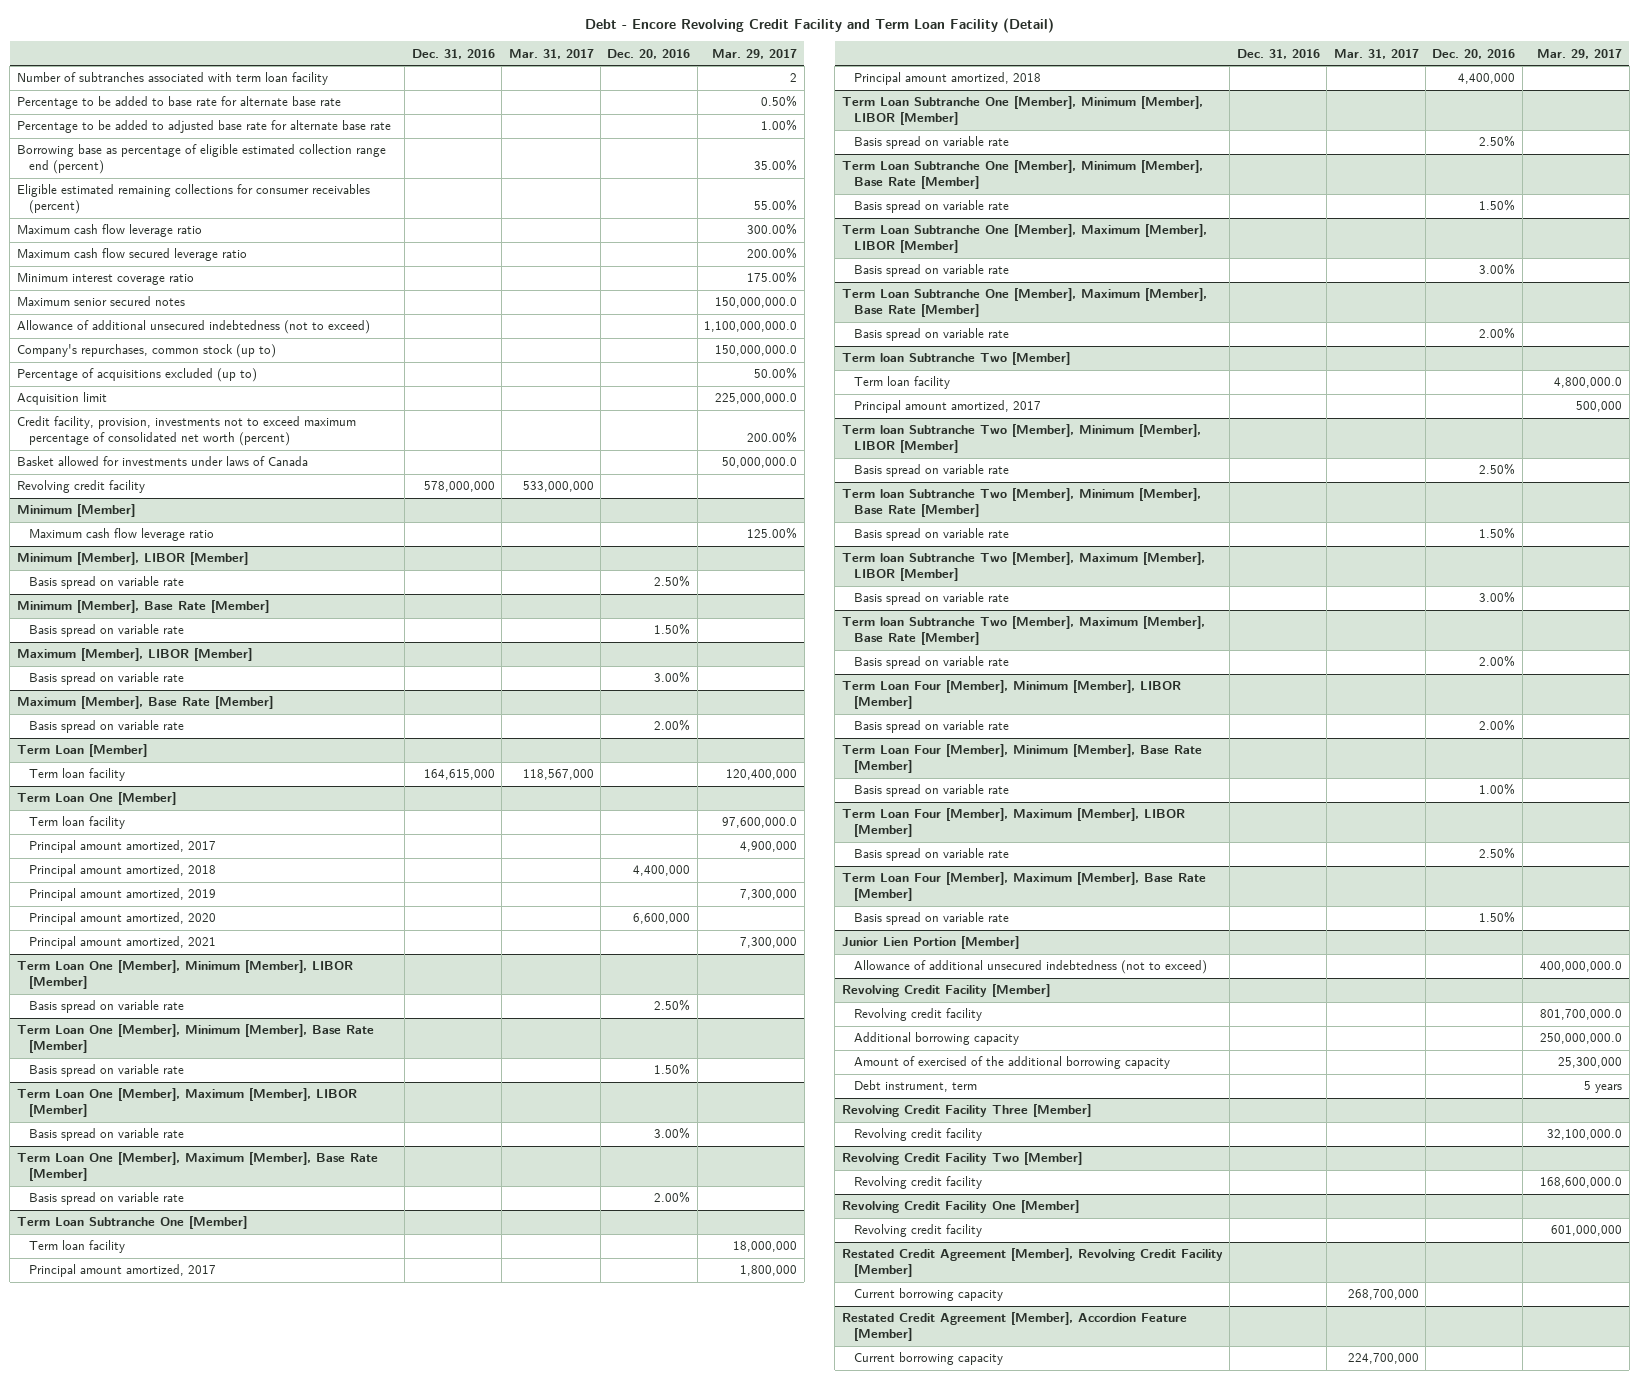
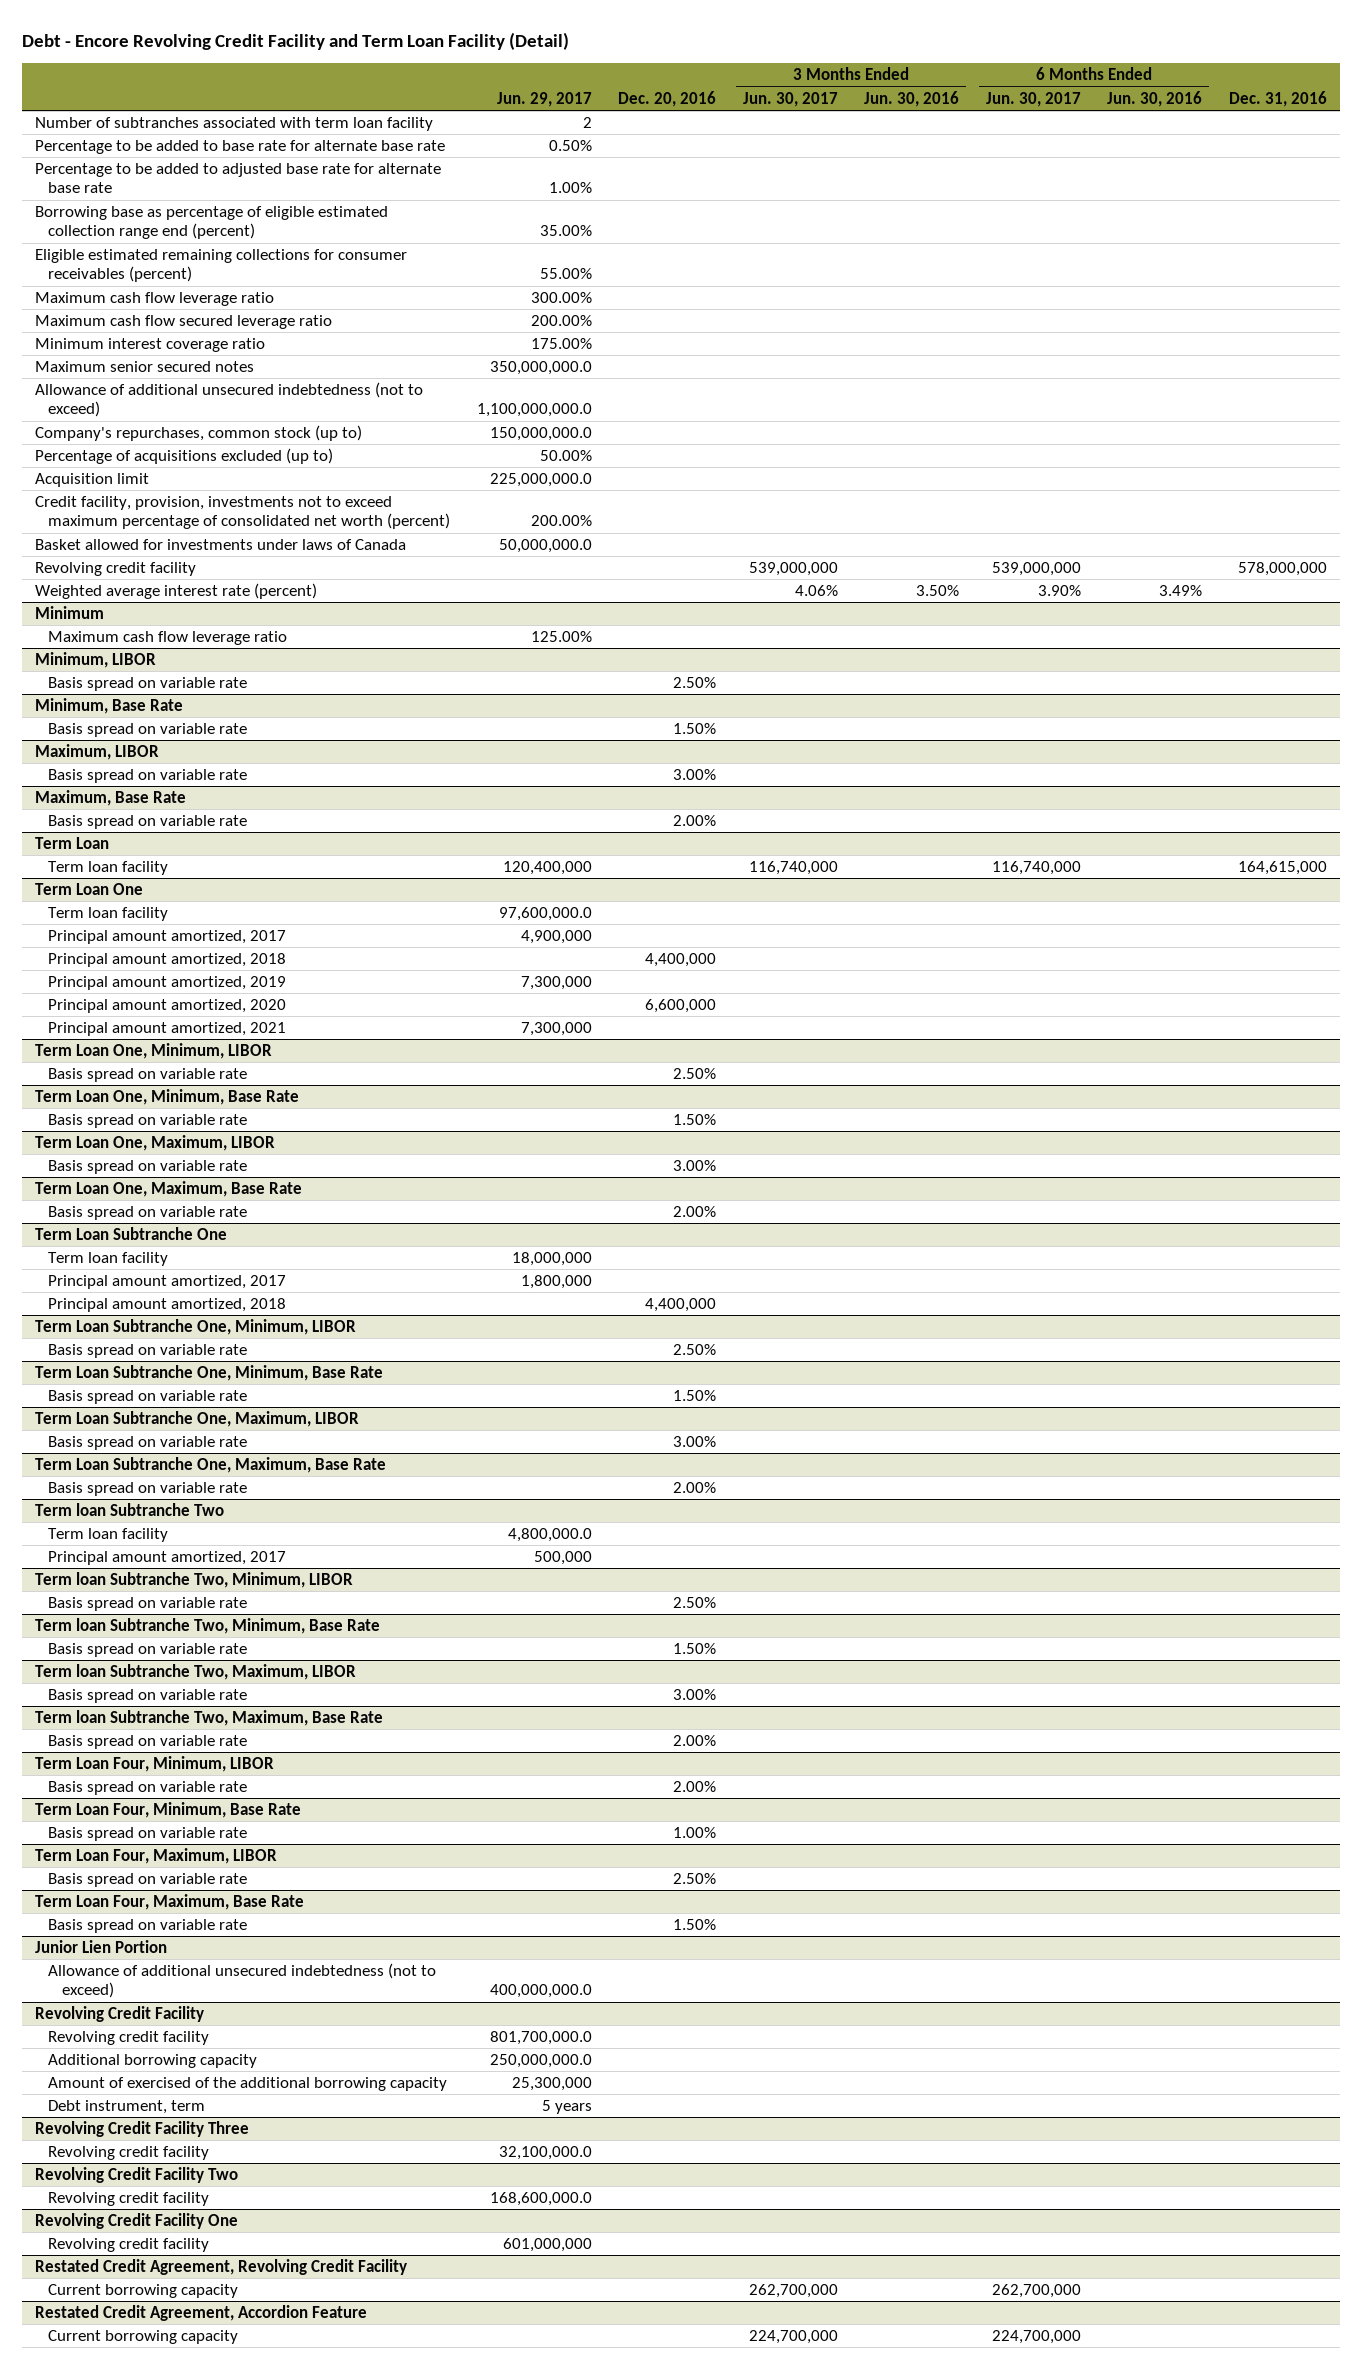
- | Dec. 31, 2016 | Mar. 31, 2017 | Dec. 20, 2016 | Mar. 29, 2017
+ | Jun. 29, 2017 | Dec. 20, 2016 | 3 Months Ended Jun. 30, 2017 | 3 Months Ended Jun. 30, 2016 | 6 Months Ended Jun. 30, 2017 | 6 Months Ended Jun. 30, 2016 | Dec. 31, 2016
- Minimum [Member]
+ Weighted average interest rate (percent) | | | 4.06% | 3.50% | 3.90% | 3.49% |
+ Minimum
- Minimum [Member], LIBOR [Member]
+ Minimum, LIBOR
- Minimum [Member], Base Rate [Member]
+ Minimum, Base Rate
- Maximum [Member], LIBOR [Member]
+ Maximum, LIBOR
- Maximum [Member], Base Rate [Member]
+ Maximum, Base Rate
- Term Loan [Member]
+ Term Loan
- Term Loan One [Member]
+ Term Loan One
- Term Loan One [Member], Minimum [Member], LIBOR [Member]
+ Term Loan One, Minimum, LIBOR
- Term Loan One [Member], Minimum [Member], Base Rate [Member]
+ Term Loan One, Minimum, Base Rate
- Term Loan One [Member], Maximum [Member], LIBOR [Member]
+ Term Loan One, Maximum, LIBOR
- Term Loan One [Member], Maximum [Member], Base Rate [Member]
+ Term Loan One, Maximum, Base Rate
- Term Loan Subtranche One [Member]
+ Term Loan Subtranche One
- Term Loan Subtranche One [Member], Minimum [Member], LIBOR [Member]
+ Term Loan Subtranche One, Minimum, LIBOR
- Term Loan Subtranche One [Member], Minimum [Member], Base Rate [Member]
+ Term Loan Subtranche One, Minimum, Base Rate
- Term Loan Subtranche One [Member], Maximum [Member], LIBOR [Member]
+ Term Loan Subtranche One, Maximum, LIBOR
- Term Loan Subtranche One [Member], Maximum [Member], Base Rate [Member]
+ Term Loan Subtranche One, Maximum, Base Rate
- Term loan Subtranche Two [Member]
+ Term loan Subtranche Two
- Term loan Subtranche Two [Member], Minimum [Member], LIBOR [Member]
+ Term loan Subtranche Two, Minimum, LIBOR
- Term loan Subtranche Two [Member], Minimum [Member], Base Rate [Member]
+ Term loan Subtranche Two, Minimum, Base Rate
- Term loan Subtranche Two [Member], Maximum [Member], LIBOR [Member]
+ Term loan Subtranche Two, Maximum, LIBOR
- Term loan Subtranche Two [Member], Maximum [Member], Base Rate [Member]
+ Term loan Subtranche Two, Maximum, Base Rate
- Term Loan Four [Member], Minimum [Member], LIBOR [Member]
+ Term Loan Four, Minimum, LIBOR
- Term Loan Four [Member], Minimum [Member], Base Rate [Member]
+ Term Loan Four, Minimum, Base Rate
- Term Loan Four [Member], Maximum [Member], LIBOR [Member]
+ Term Loan Four, Maximum, LIBOR
- Term Loan Four [Member], Maximum [Member], Base Rate [Member]
+ Term Loan Four, Maximum, Base Rate
- Junior Lien Portion [Member]
+ Junior Lien Portion
- Revolving Credit Facility [Member]
+ Revolving Credit Facility
- Revolving Credit Facility Three [Member]
+ Revolving Credit Facility Three
- Revolving Credit Facility Two [Member]
+ Revolving Credit Facility Two
- Revolving Credit Facility One [Member]
+ Revolving Credit Facility One
- Restated Credit Agreement [Member], Revolving Credit Facility [Member]
+ Restated Credit Agreement, Revolving Credit Facility
- Restated Credit Agreement [Member], Accordion Feature [Member]
+ Restated Credit Agreement, Accordion Feature

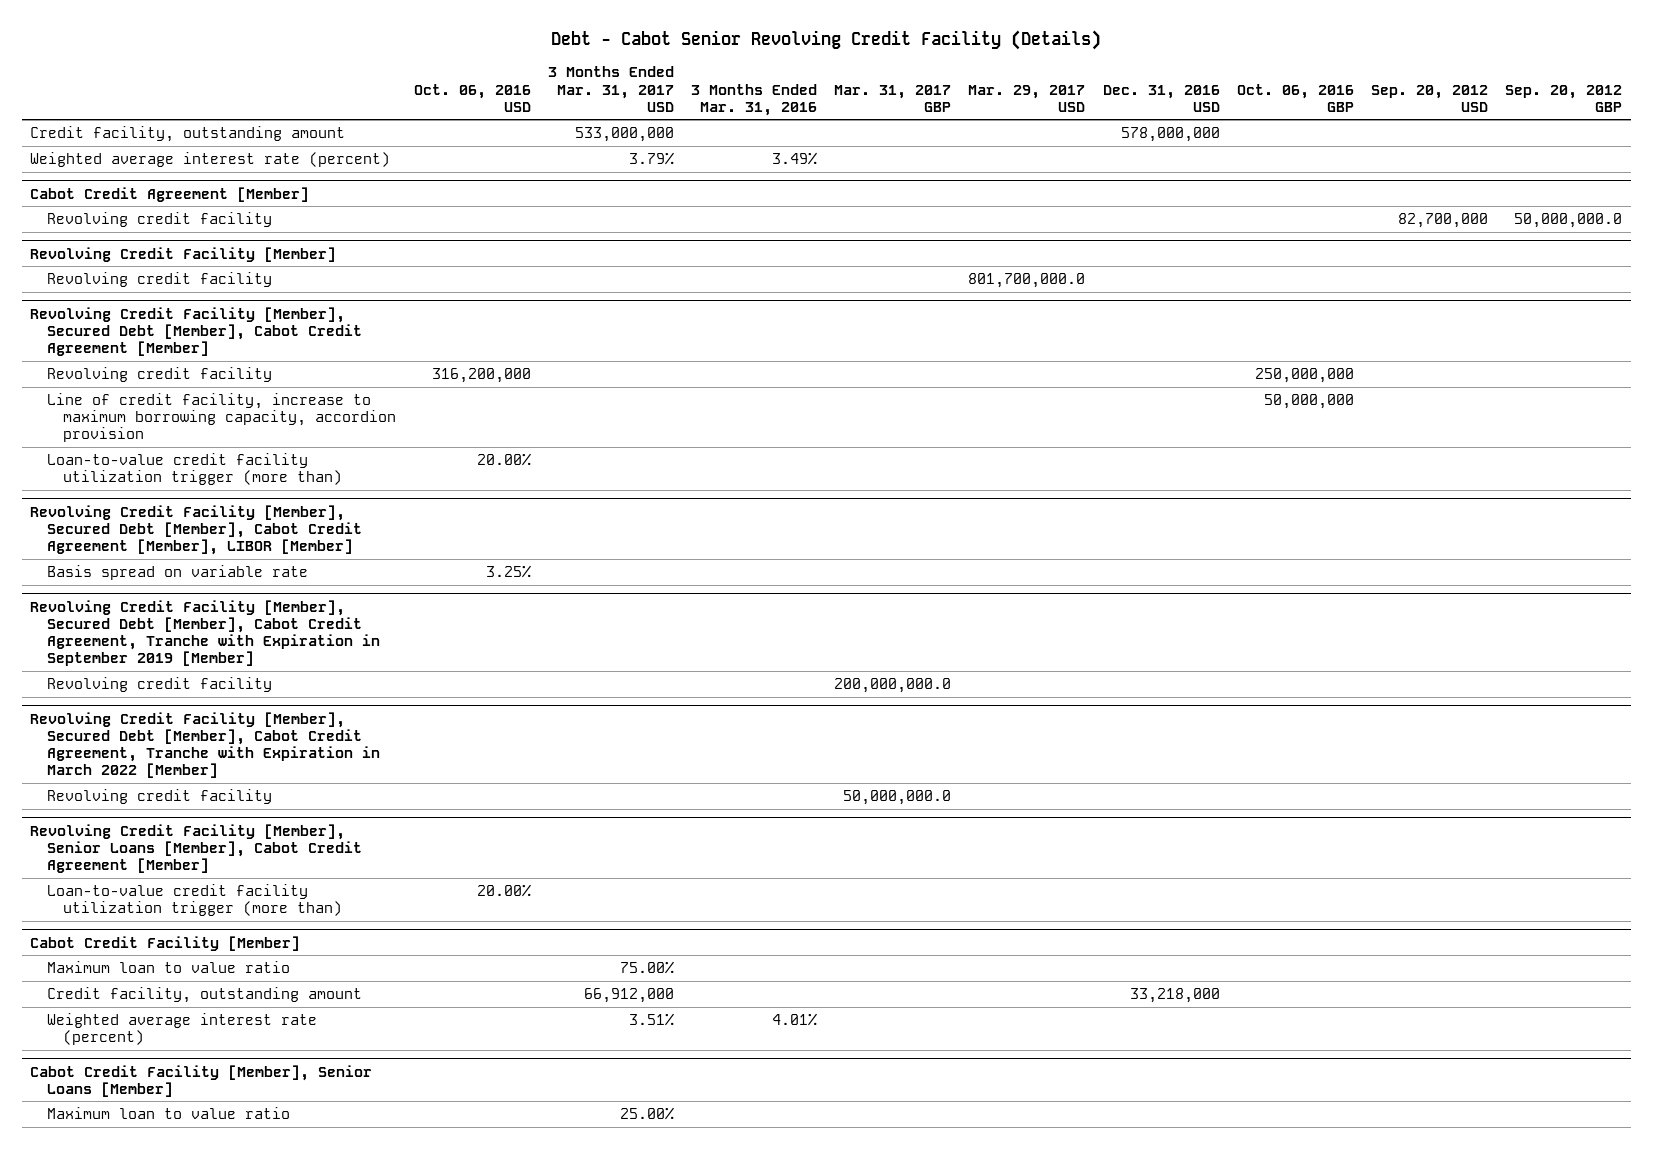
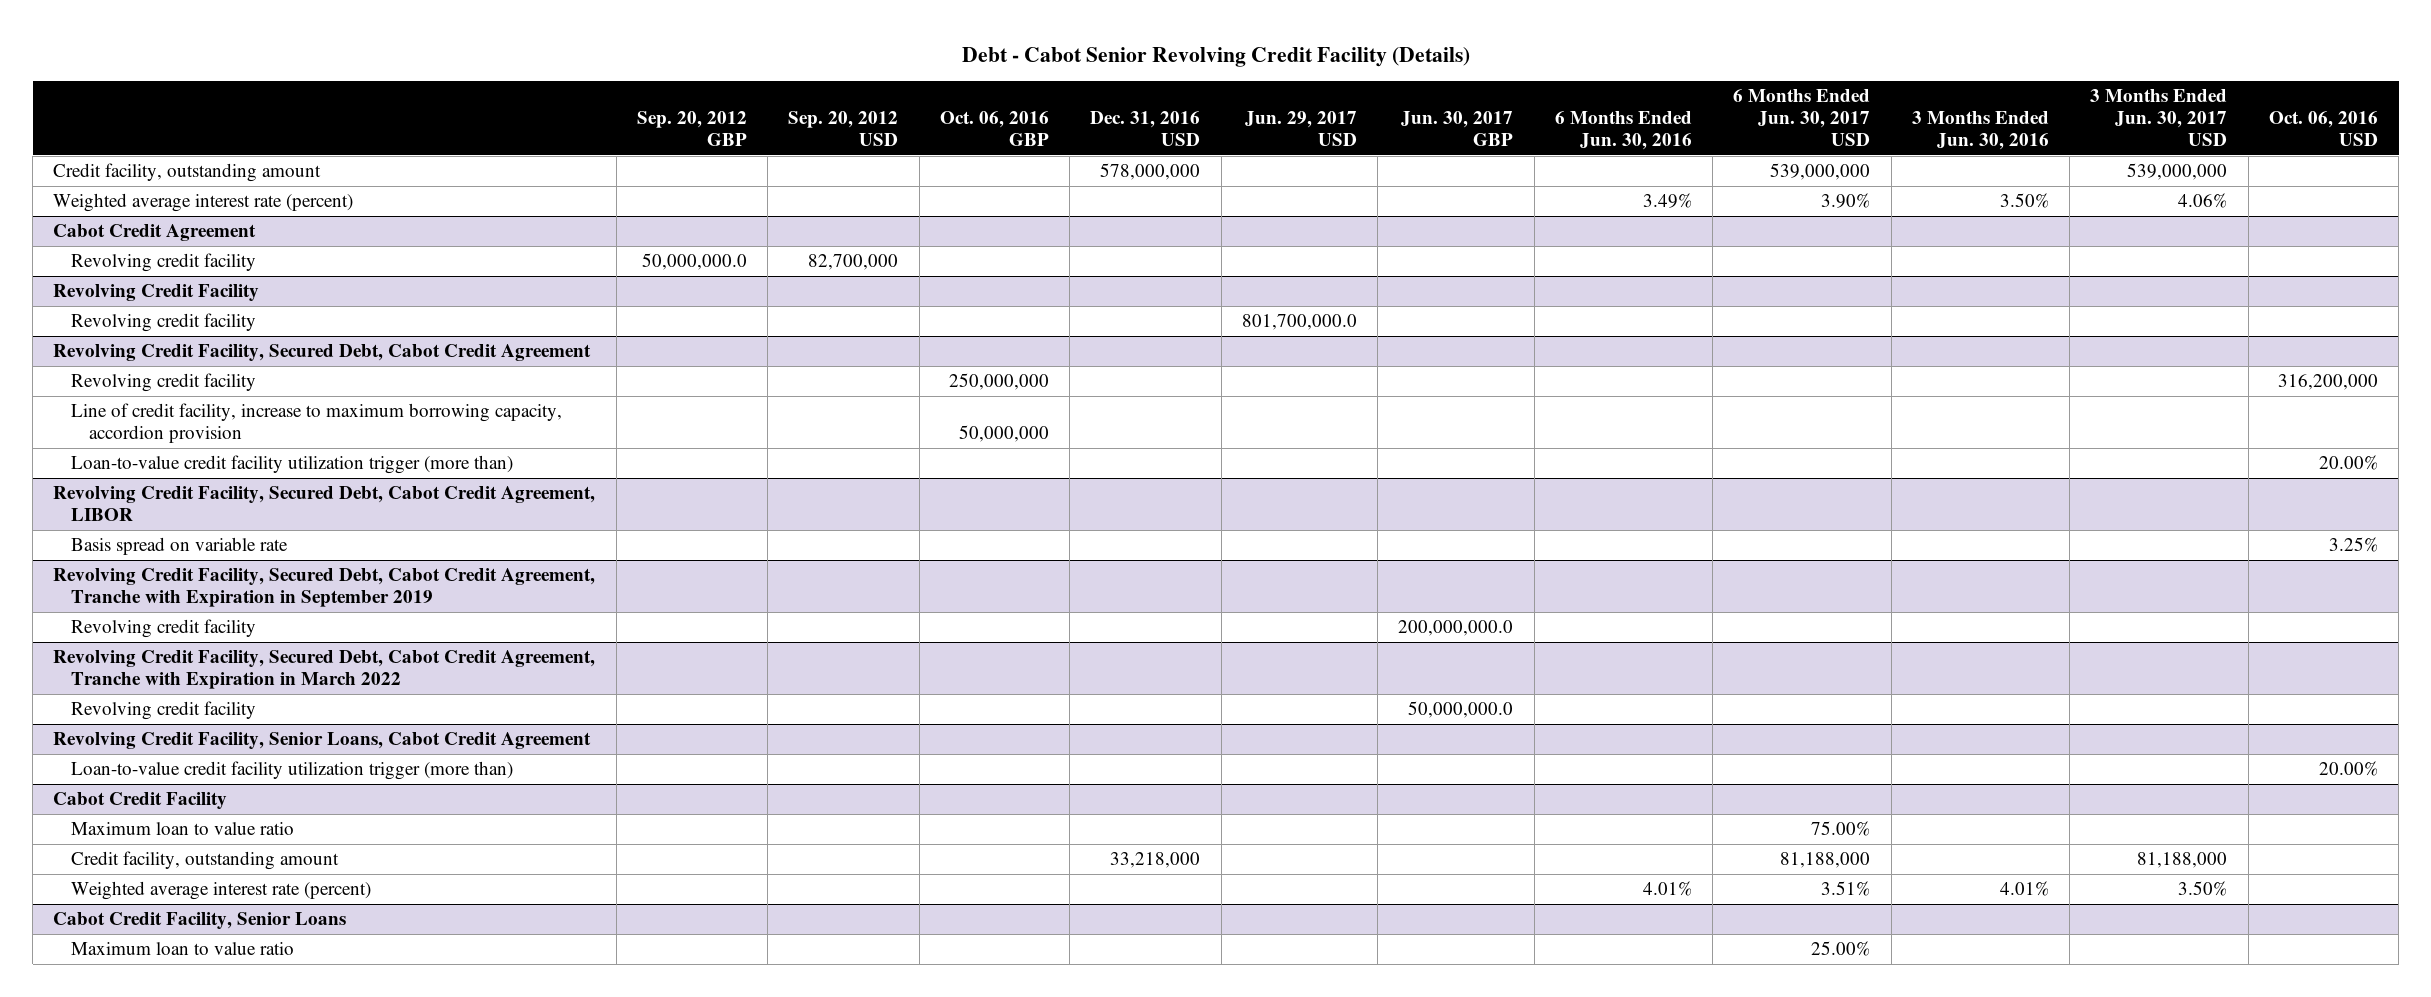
- | Oct. 06, 2016 USD | 3 Months Ended Mar. 31, 2017 USD | 3 Months Ended Mar. 31, 2016 | Mar. 31, 2017 GBP | Mar. 29, 2017 USD | Dec. 31, 2016 USD | Oct. 06, 2016 GBP | Sep. 20, 2012 USD | Sep. 20, 2012 GBP
+ | Sep. 20, 2012 GBP | Sep. 20, 2012 USD | Oct. 06, 2016 GBP | Dec. 31, 2016 USD | Jun. 29, 2017 USD | Jun. 30, 2017 GBP | 6 Months Ended Jun. 30, 2016 | 6 Months Ended Jun. 30, 2017 USD | 3 Months Ended Jun. 30, 2016 | 3 Months Ended Jun. 30, 2017 USD | Oct. 06, 2016 USD
- Cabot Credit Agreement [Member]
+ Cabot Credit Agreement
- Revolving Credit Facility [Member]
+ Revolving Credit Facility
- Revolving Credit Facility [Member], Secured Debt [Member], Cabot Credit Agreement [Member]
+ Revolving Credit Facility, Secured Debt, Cabot Credit Agreement
- Revolving Credit Facility [Member], Secured Debt [Member], Cabot Credit Agreement [Member], LIBOR [Member]
+ Revolving Credit Facility, Secured Debt, Cabot Credit Agreement, LIBOR
- Revolving Credit Facility [Member], Secured Debt [Member], Cabot Credit Agreement, Tranche with Expiration in September 2019 [Member]
+ Revolving Credit Facility, Secured Debt, Cabot Credit Agreement, Tranche with Expiration in September 2019
- Revolving Credit Facility [Member], Secured Debt [Member], Cabot Credit Agreement, Tranche with Expiration in March 2022 [Member]
+ Revolving Credit Facility, Secured Debt, Cabot Credit Agreement, Tranche with Expiration in March 2022
- Revolving Credit Facility [Member], Senior Loans [Member], Cabot Credit Agreement [Member]
+ Revolving Credit Facility, Senior Loans, Cabot Credit Agreement
- Cabot Credit Facility [Member]
+ Cabot Credit Facility
- Cabot Credit Facility [Member], Senior Loans [Member]
+ Cabot Credit Facility, Senior Loans

